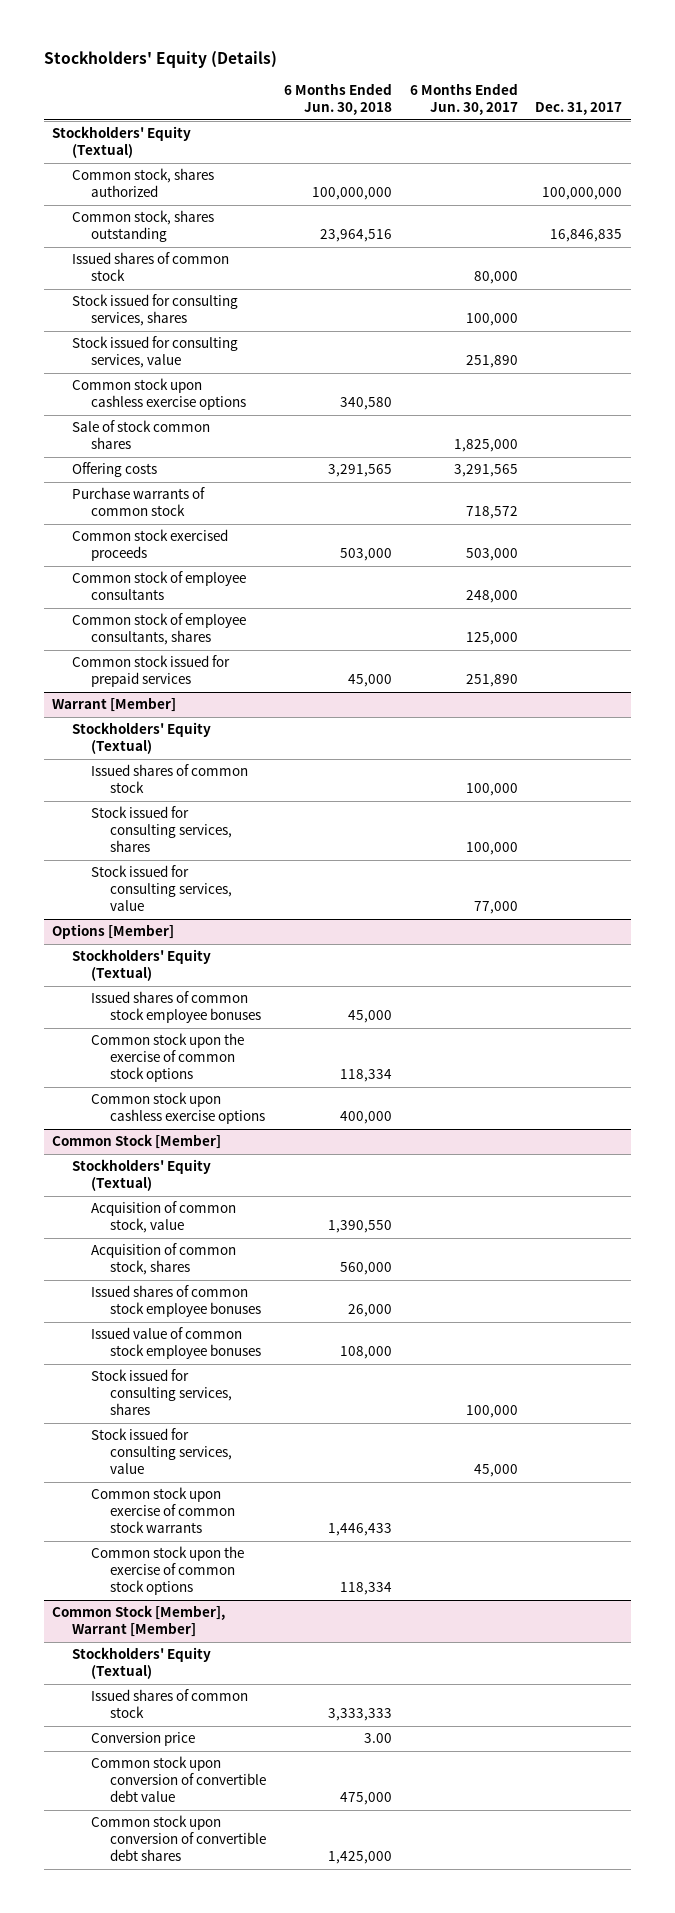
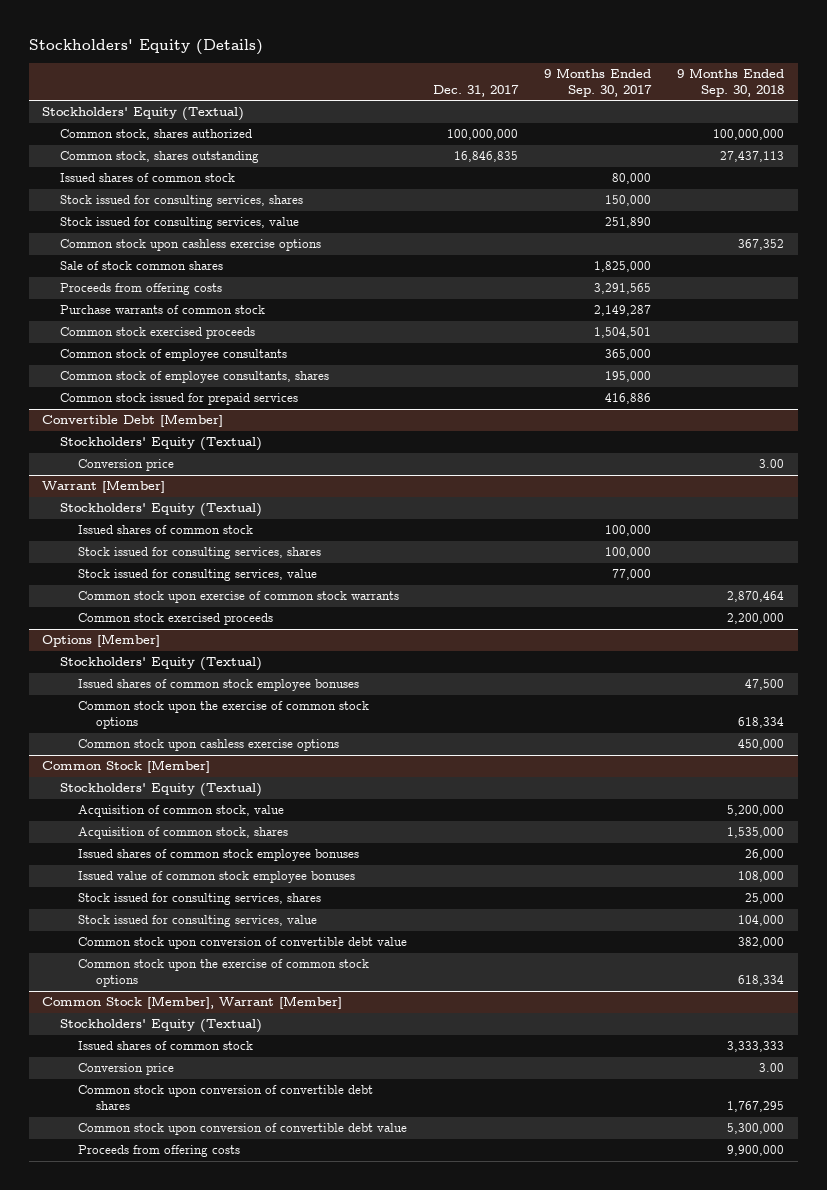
- | 6 Months Ended Jun. 30, 2018 | 6 Months Ended Jun. 30, 2017 | Dec. 31, 2017
+ | Dec. 31, 2017 | 9 Months Ended Sep. 30, 2017 | 9 Months Ended Sep. 30, 2018
- Offering costs | 3,291,565 | 3,291,565 |
+ Proceeds from offering costs | | 3,291,565 |
+ Convertible Debt [Member]
+ Stockholders' Equity (Textual)
+ Conversion price | | | 3.00
@ Warrant [Member]
+ Common stock upon exercise of common stock warrants | | | 2,870,464
+ Common stock exercised proceeds | | | 2,200,000
@ Common Stock [Member]
- Common stock upon exercise of common stock warrants | 1,446,433 | |
+ Common stock upon conversion of convertible debt value | | | 382,000
@ Common Stock [Member], Warrant [Member]
moved down: Common stock upon conversion of convertible debt value | | | 5,300,000
+ Proceeds from offering costs | | | 9,900,000

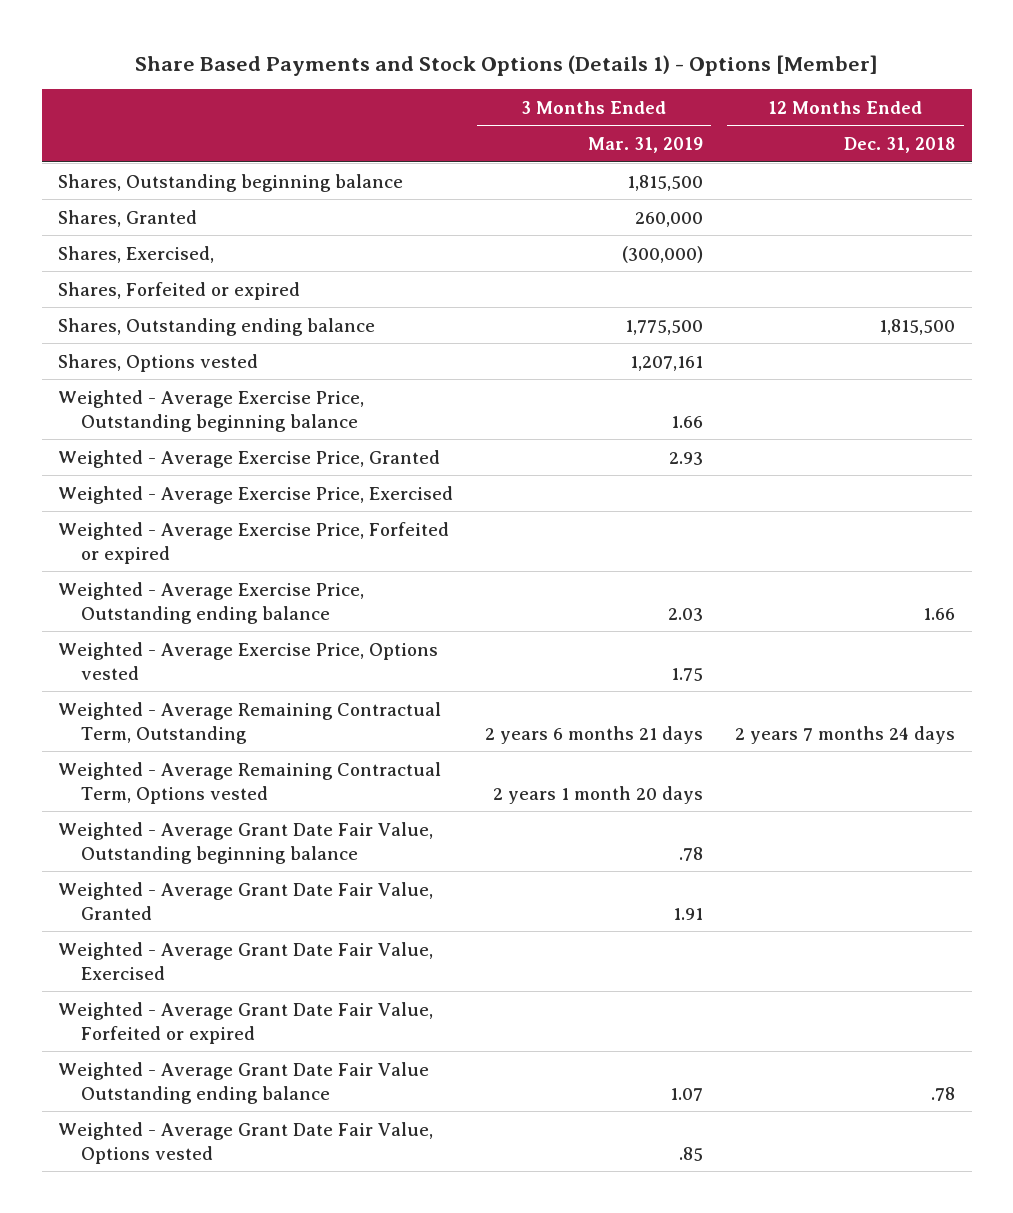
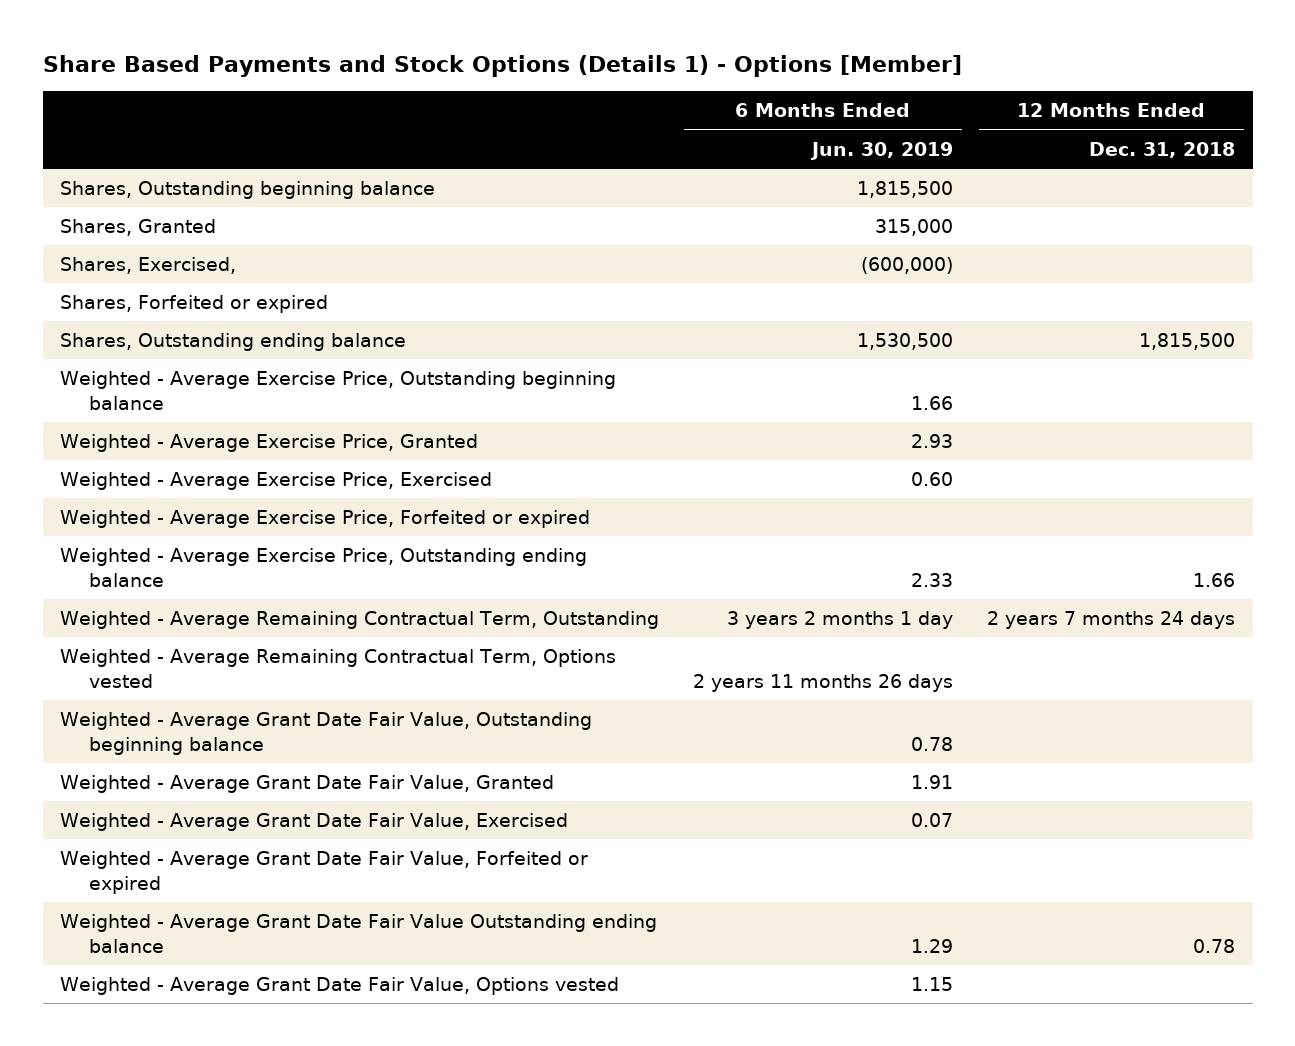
- | 3 Months Ended Mar. 31, 2019 | 12 Months Ended Dec. 31, 2018
+ | 6 Months Ended Jun. 30, 2019 | 12 Months Ended Dec. 31, 2018
- Shares, Options vested | 1,207,161 |
- Weighted - Average Exercise Price, Options vested | 1.75 |
- Weighted - Average Grant Date Fair Value Outstanding ending balance | 1.07 | .78
+ Weighted - Average Grant Date Fair Value Outstanding ending balance | 1.29 | 0.78

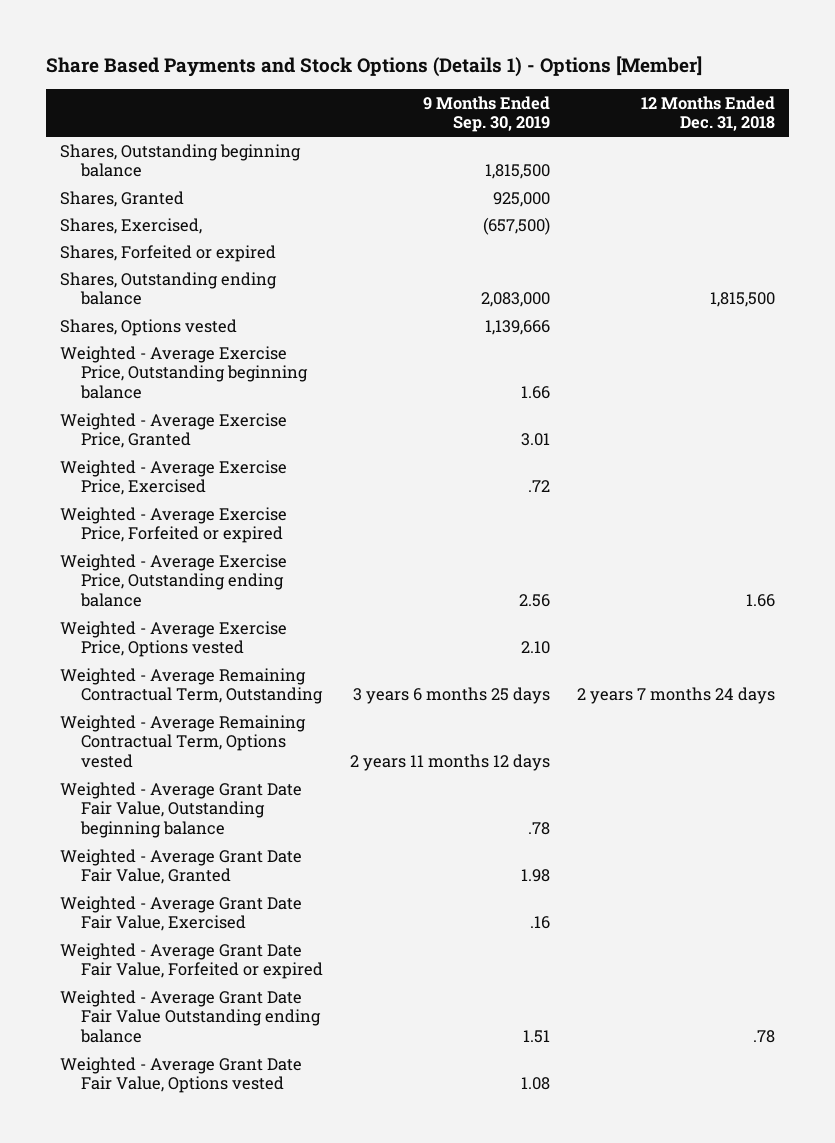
- | 6 Months Ended Jun. 30, 2019 | 12 Months Ended Dec. 31, 2018
+ | 9 Months Ended Sep. 30, 2019 | 12 Months Ended Dec. 31, 2018
+ Shares, Options vested | 1,139,666 |
+ Weighted - Average Exercise Price, Options vested | 2.10 |
- Weighted - Average Grant Date Fair Value Outstanding ending balance | 1.29 | 0.78
+ Weighted - Average Grant Date Fair Value Outstanding ending balance | 1.51 | .78

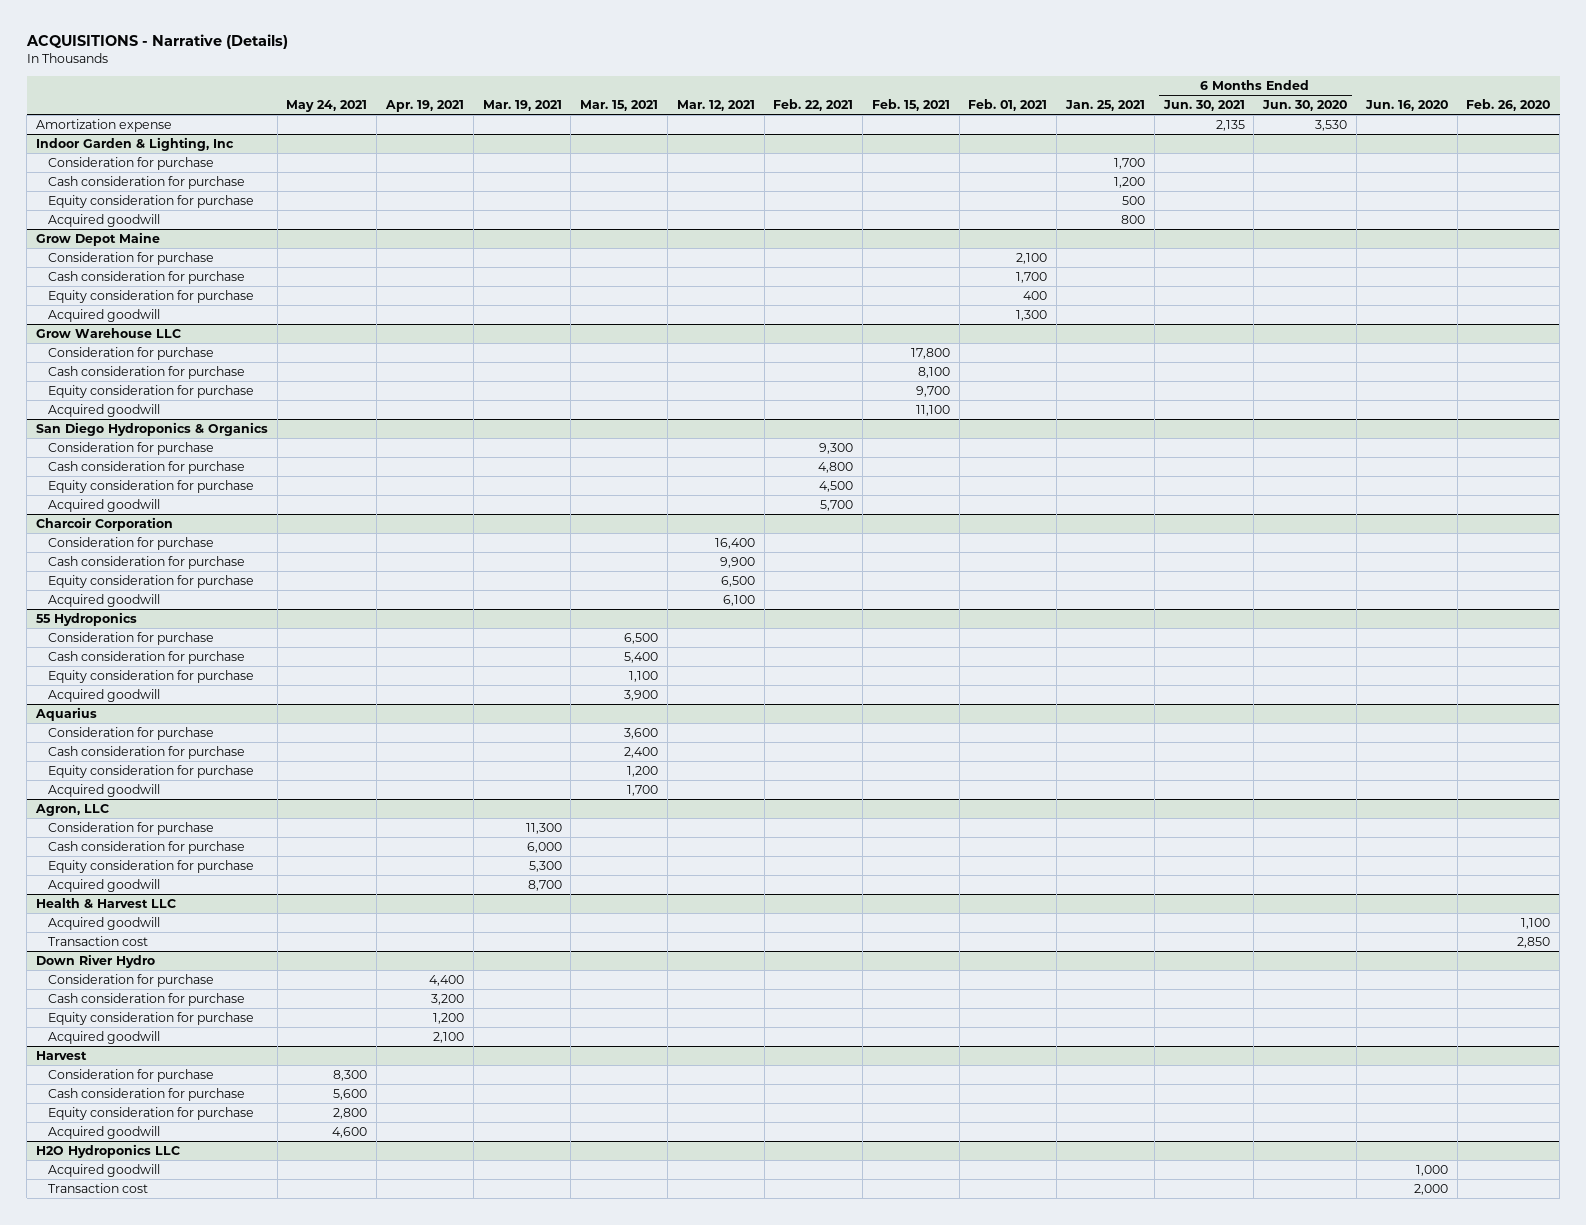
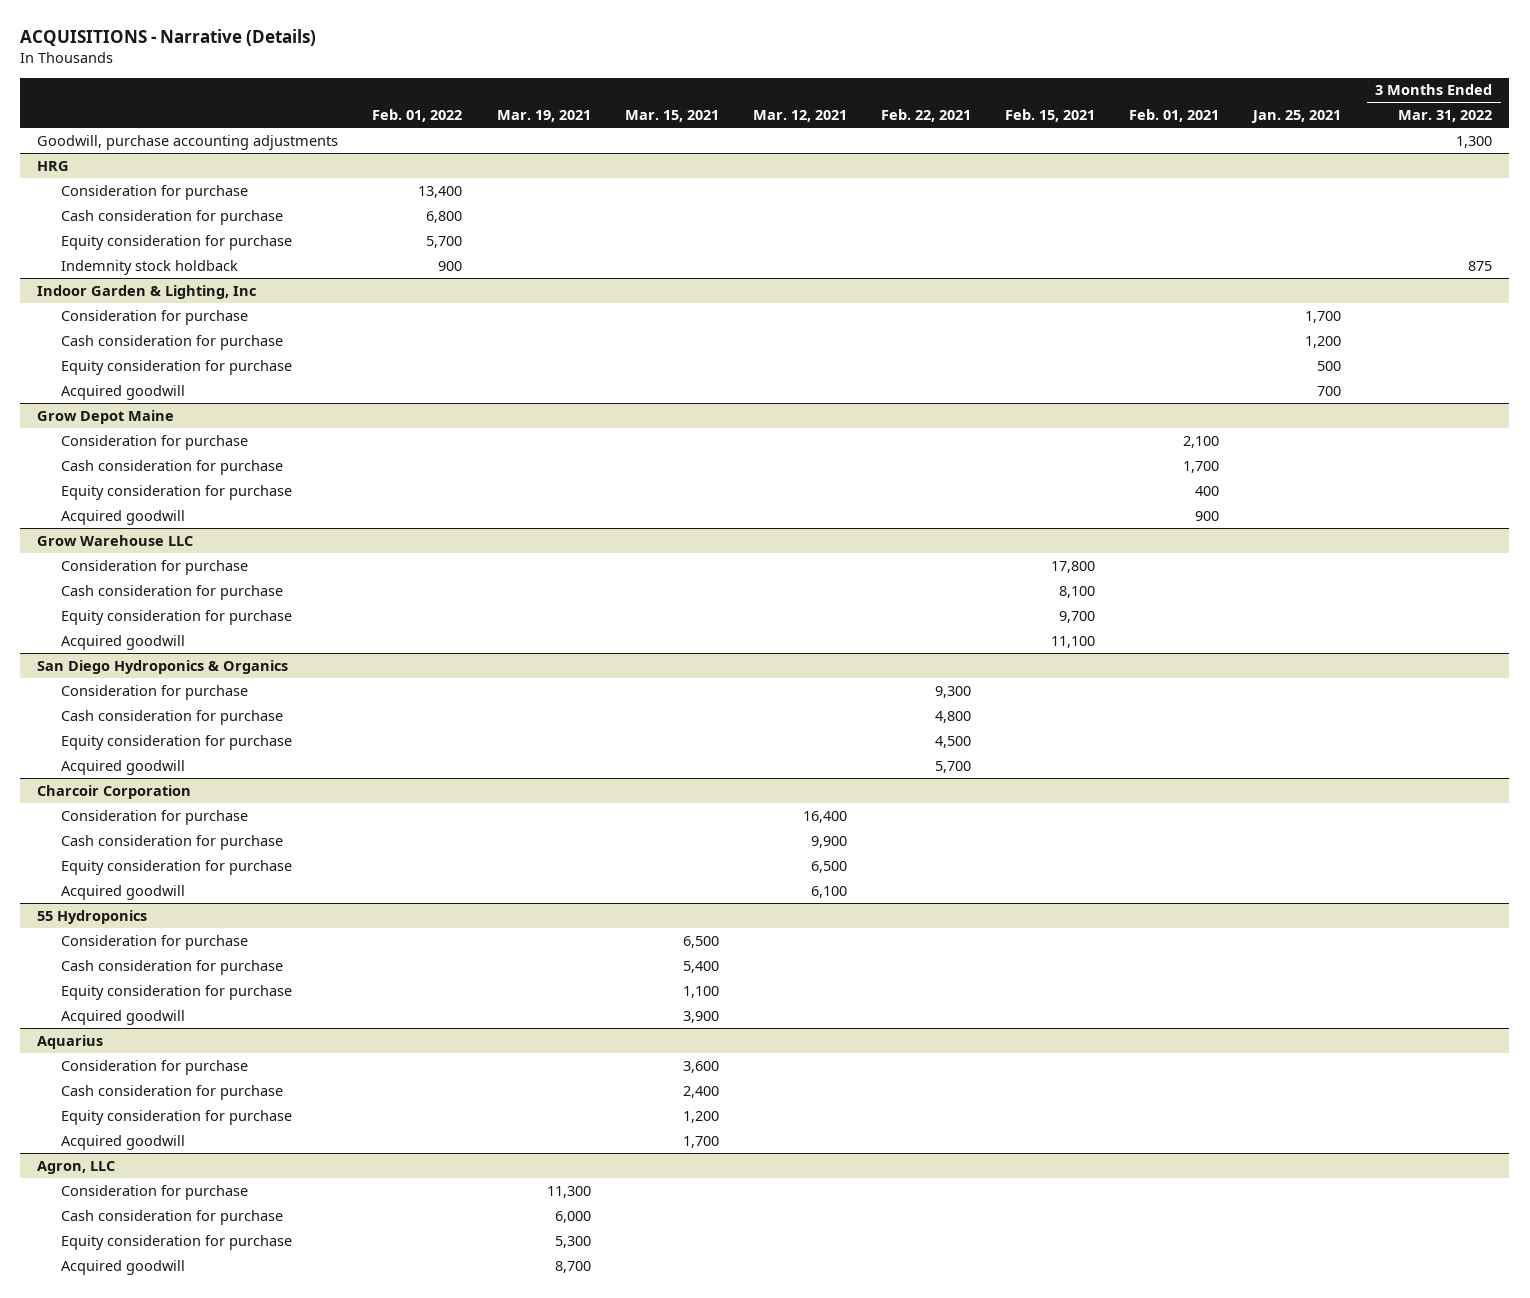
- | May 24, 2021 | Apr. 19, 2021 | Mar. 19, 2021 | Mar. 15, 2021 | Mar. 12, 2021 | Feb. 22, 2021 | Feb. 15, 2021 | Feb. 01, 2021 | Jan. 25, 2021 | 6 Months Ended Jun. 30, 2021 | 6 Months Ended Jun. 30, 2020 | Jun. 16, 2020 | Feb. 26, 2020
+ | Feb. 01, 2022 | Mar. 19, 2021 | Mar. 15, 2021 | Mar. 12, 2021 | Feb. 22, 2021 | Feb. 15, 2021 | Feb. 01, 2021 | Jan. 25, 2021 | 3 Months Ended Mar. 31, 2022
- Amortization expense | | | | | | | | | | 2,135 | 3,530 | |
+ Goodwill, purchase accounting adjustments | | | | | | | | | 1,300
+ HRG
+ Consideration for purchase | 13,400 | | | | | | | |
+ Cash consideration for purchase | 6,800 | | | | | | | |
+ Equity consideration for purchase | 5,700 | | | | | | | |
+ Indemnity stock holdback | 900 | | | | | | | | 875
@ Indoor Garden & Lighting, Inc
- Acquired goodwill | | | | | | | | | 800 | | | |
+ Acquired goodwill | | | | | | | | 700 |
@ Grow Depot Maine
- Acquired goodwill | | | | | | | | 1,300 | | | | |
+ Acquired goodwill | | | | | | | 900 | |
- Health & Harvest LLC
- Acquired goodwill | | | | | | | | | | | | | 1,100
- Transaction cost | | | | | | | | | | | | | 2,850
- Down River Hydro
- Consideration for purchase | | 4,400 | | | | | | | | | | |
- Cash consideration for purchase | | 3,200 | | | | | | | | | | |
- Equity consideration for purchase | | 1,200 | | | | | | | | | | |
- Acquired goodwill | | 2,100 | | | | | | | | | | |
- Harvest
- Consideration for purchase | 8,300 | | | | | | | | | | | |
- Cash consideration for purchase | 5,600 | | | | | | | | | | | |
- Equity consideration for purchase | 2,800 | | | | | | | | | | | |
- Acquired goodwill | 4,600 | | | | | | | | | | | |
- H2O Hydroponics LLC
- Acquired goodwill | | | | | | | | | | | | 1,000 |
- Transaction cost | | | | | | | | | | | | 2,000 |

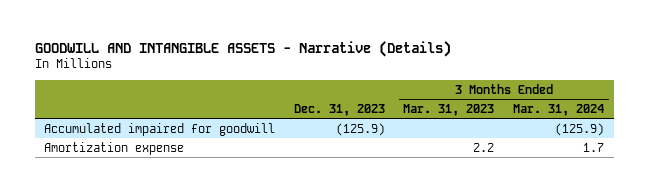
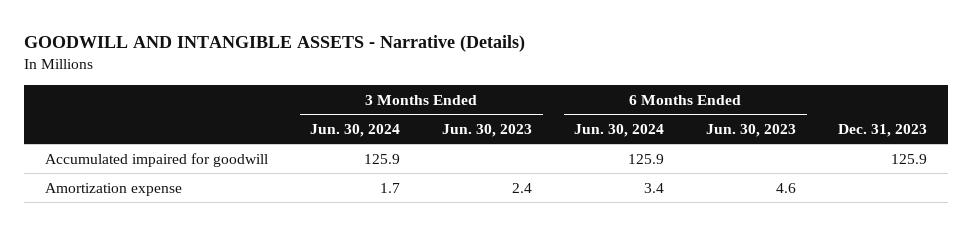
- | Dec. 31, 2023 | 3 Months Ended Mar. 31, 2023 | 3 Months Ended Mar. 31, 2024
+ | 3 Months Ended Jun. 30, 2024 | 3 Months Ended Jun. 30, 2023 | 6 Months Ended Jun. 30, 2024 | 6 Months Ended Jun. 30, 2023 | Dec. 31, 2023
- Accumulated impaired for goodwill | (125.9) | | (125.9)
+ Accumulated impaired for goodwill | 125.9 | | 125.9 | | 125.9

